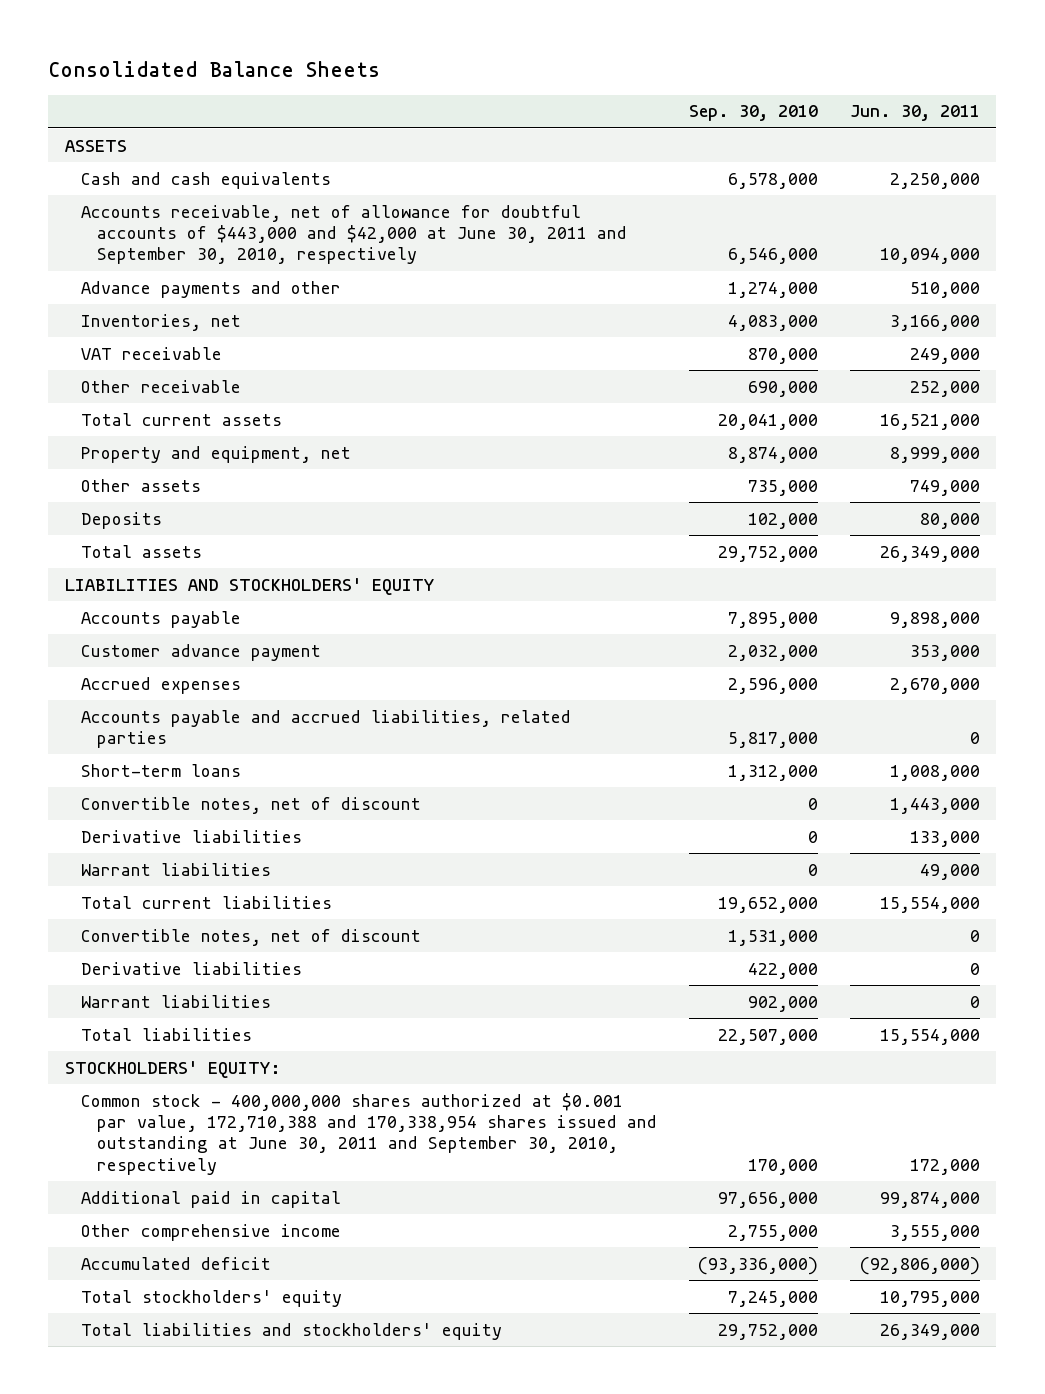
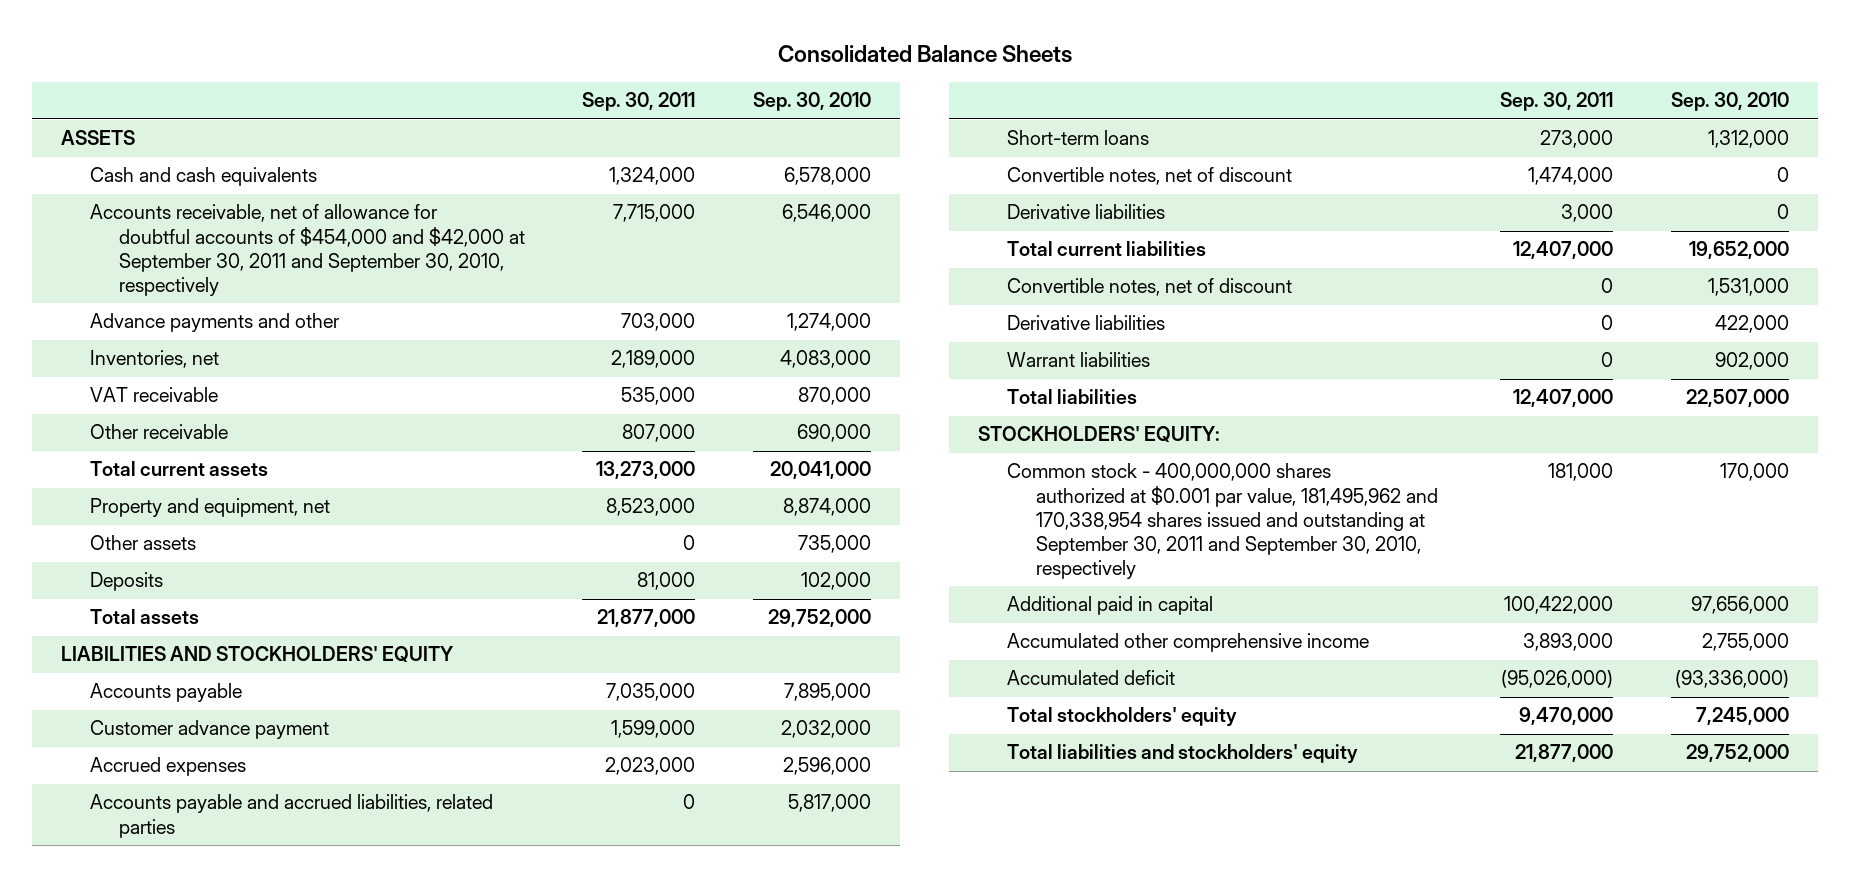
- | Sep. 30, 2010 | Jun. 30, 2011
+ | Sep. 30, 2011 | Sep. 30, 2010
- Accounts receivable, net of allowance for doubtful accounts of $443,000 and $42,000 at June 30, 2011 and September 30, 2010, respectively | 6,546,000 | 10,094,000
+ Accounts receivable, net of allowance for doubtful accounts of $454,000 and $42,000 at September 30, 2011 and September 30, 2010, respectively | 7,715,000 | 6,546,000
- Warrant liabilities | 0 | 49,000
- Common stock - 400,000,000 shares authorized at $0.001 par value, 172,710,388 and 170,338,954 shares issued and outstanding at June 30, 2011 and September 30, 2010, respectively | 170,000 | 172,000
+ Common stock - 400,000,000 shares authorized at $0.001 par value, 181,495,962 and 170,338,954 shares issued and outstanding at September 30, 2011 and September 30, 2010, respectively | 181,000 | 170,000
- Other comprehensive income | 2,755,000 | 3,555,000
+ Accumulated other comprehensive income | 3,893,000 | 2,755,000

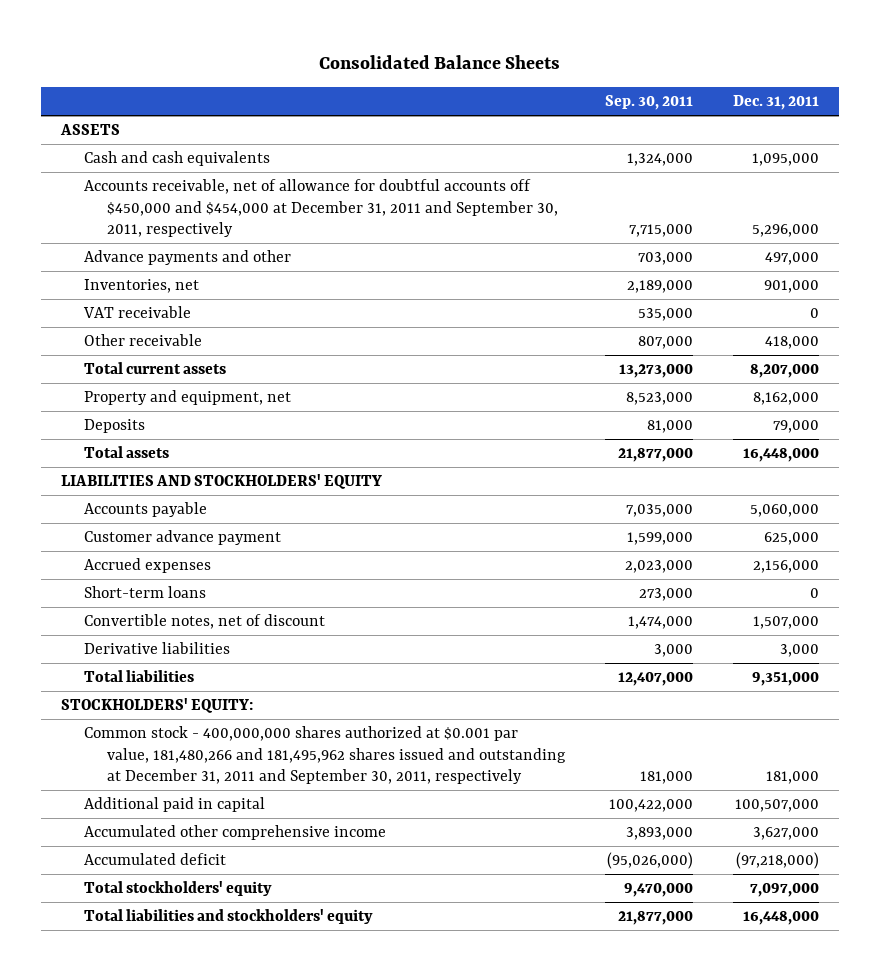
- | Sep. 30, 2011 | Sep. 30, 2010
+ | Sep. 30, 2011 | Dec. 31, 2011
- Accounts receivable, net of allowance for doubtful accounts of $454,000 and $42,000 at September 30, 2011 and September 30, 2010, respectively | 7,715,000 | 6,546,000
+ Accounts receivable, net of allowance for doubtful accounts off $450,000 and $454,000 at December 31, 2011 and September 30, 2011, respectively | 7,715,000 | 5,296,000
- Other assets | 0 | 735,000
- Accounts payable and accrued liabilities, related parties | 0 | 5,817,000
- Total current liabilities | 12,407,000 | 19,652,000
- Convertible notes, net of discount | 0 | 1,531,000
- Derivative liabilities | 0 | 422,000
- Warrant liabilities | 0 | 902,000
- Common stock - 400,000,000 shares authorized at $0.001 par value, 181,495,962 and 170,338,954 shares issued and outstanding at September 30, 2011 and September 30, 2010, respectively | 181,000 | 170,000
+ Common stock - 400,000,000 shares authorized at $0.001 par value, 181,480,266 and 181,495,962 shares issued and outstanding at December 31, 2011 and September 30, 2011, respectively | 181,000 | 181,000

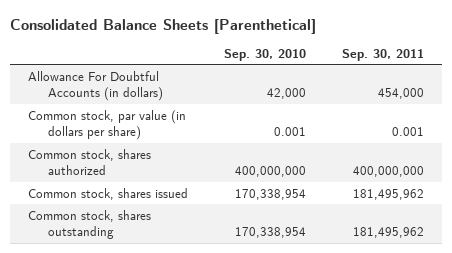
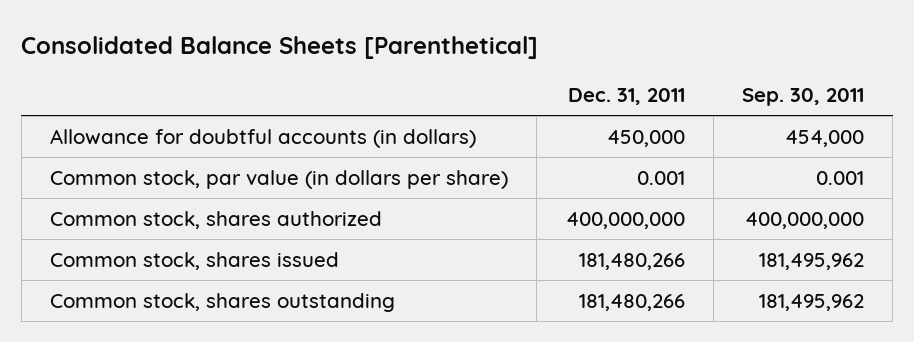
- | Sep. 30, 2010 | Sep. 30, 2011
+ | Dec. 31, 2011 | Sep. 30, 2011
- Allowance For Doubtful Accounts (in dollars) | 42,000 | 454,000
+ Allowance for doubtful accounts (in dollars) | 450,000 | 454,000

